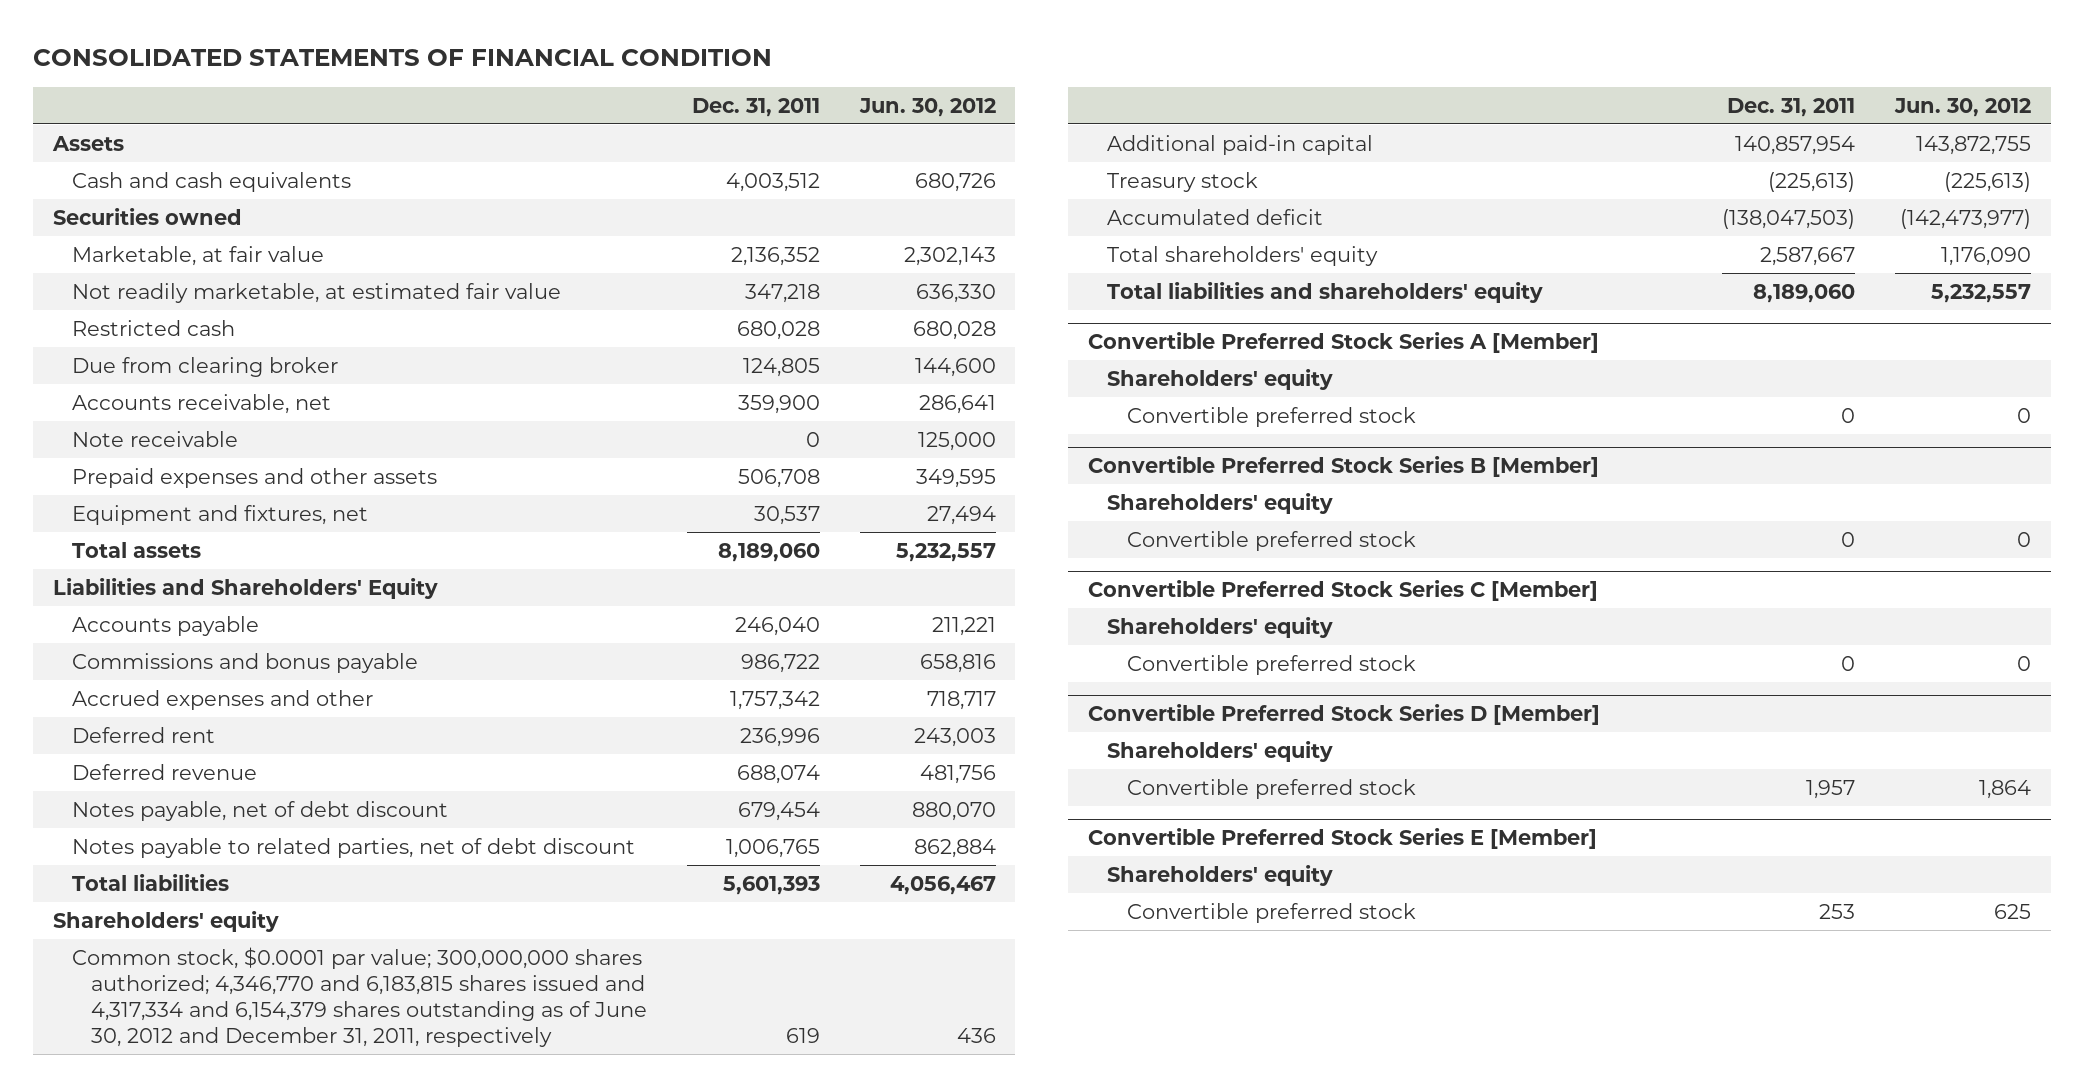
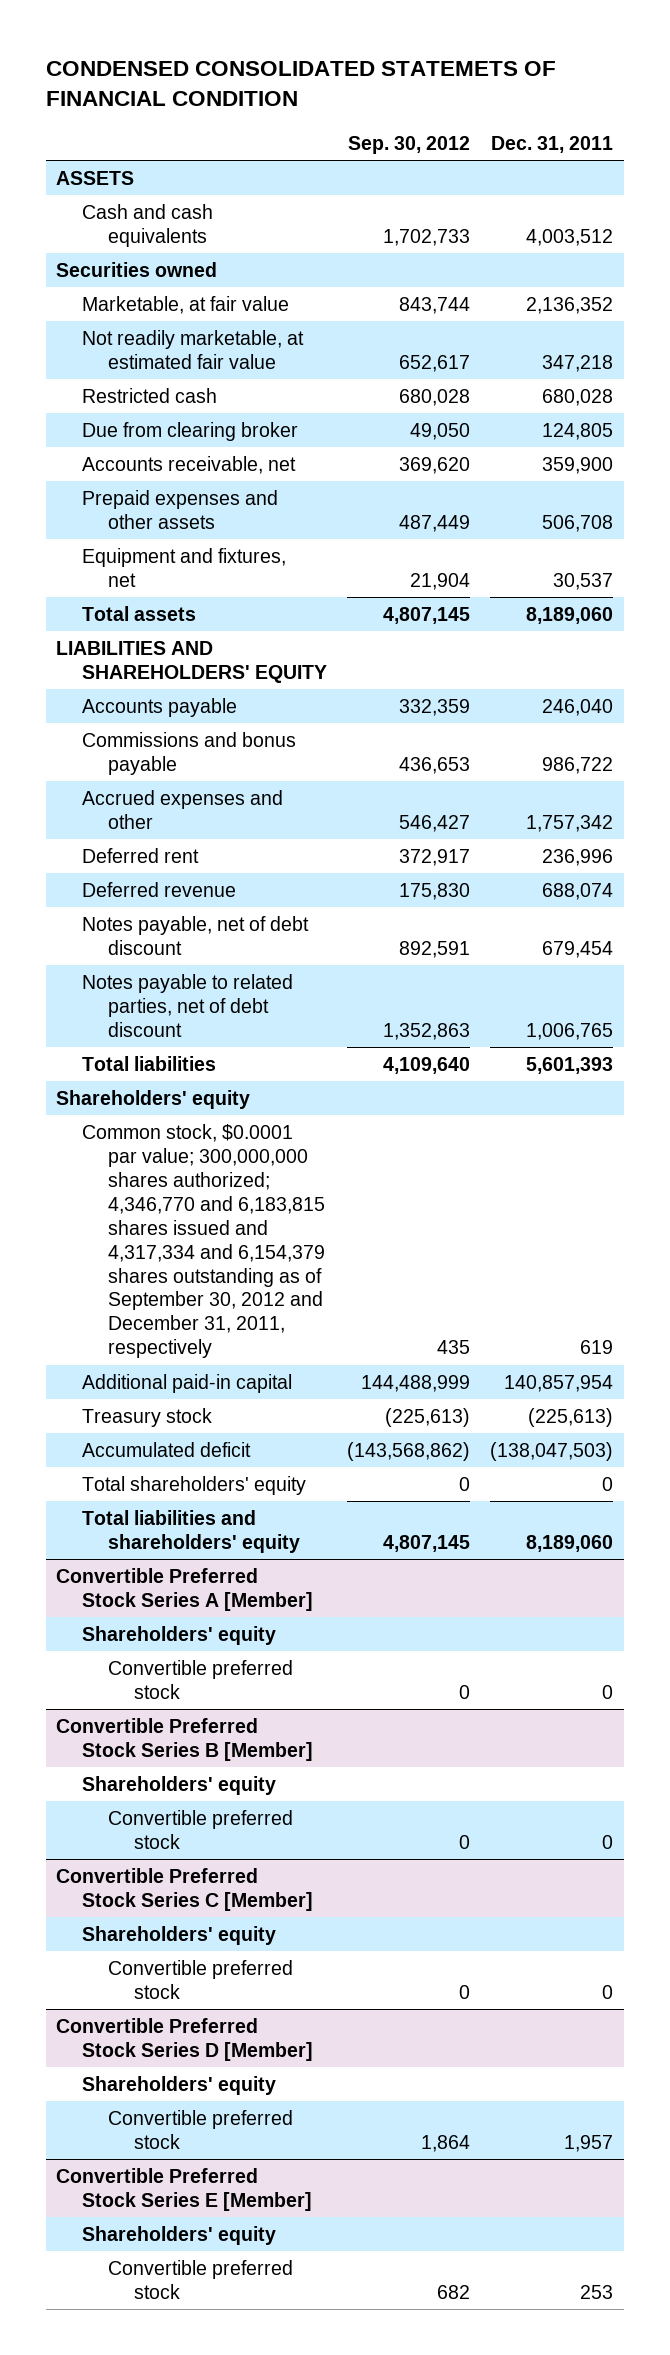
- CONSOLIDATED STATEMENTS OF FINANCIAL CONDITION
+ CONDENSED CONSOLIDATED STATEMETS OF FINANCIAL CONDITION
- | Dec. 31, 2011 | Jun. 30, 2012
+ | Sep. 30, 2012 | Dec. 31, 2011
- Assets
+ ASSETS
- Note receivable | 0 | 125,000
- Liabilities and Shareholders' Equity
+ LIABILITIES AND SHAREHOLDERS' EQUITY
- Common stock, $0.0001 par value; 300,000,000 shares authorized; 4,346,770 and 6,183,815 shares issued and 4,317,334 and 6,154,379 shares outstanding as of June 30, 2012 and December 31, 2011, respectively | 619 | 436
+ Common stock, $0.0001 par value; 300,000,000 shares authorized; 4,346,770 and 6,183,815 shares issued and 4,317,334 and 6,154,379 shares outstanding as of September 30, 2012 and December 31, 2011, respectively | 435 | 619
- Total shareholders' equity | 2,587,667 | 1,176,090
+ Total shareholders' equity | 0 | 0

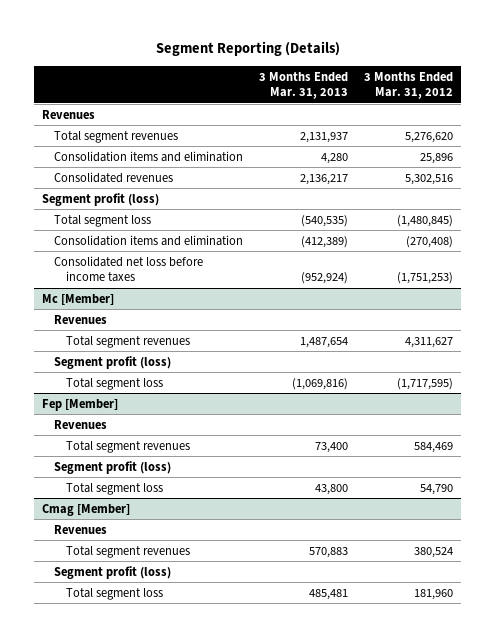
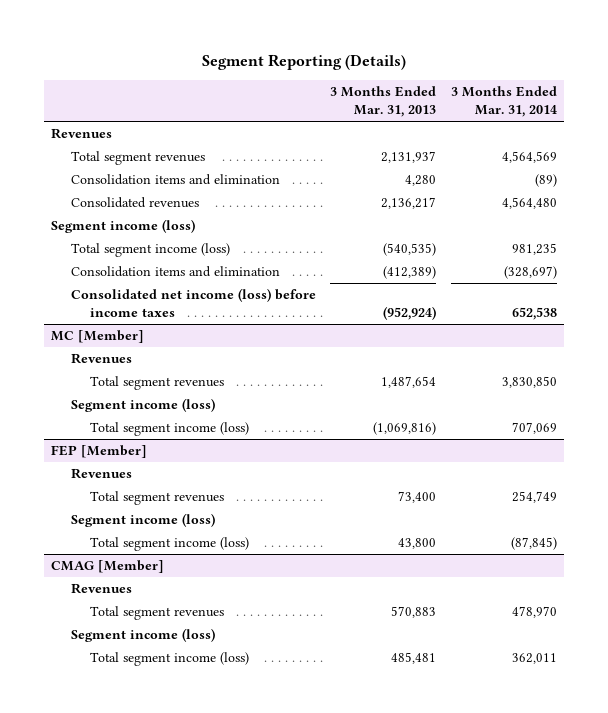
- | 3 Months Ended Mar. 31, 2013 | 3 Months Ended Mar. 31, 2012
+ | 3 Months Ended Mar. 31, 2013 | 3 Months Ended Mar. 31, 2014
- Segment profit (loss)
- Total segment loss | (540,535) | (1,480,845)
+ Segment income (loss)
+ Total segment income (loss) | (540,535) | 981,235
- Consolidated net loss before income taxes | (952,924) | (1,751,253)
- Mc [Member]
+ Consolidated net income (loss) before income taxes | (952,924) | 652,538
+ MC [Member]
- Segment profit (loss)
- Total segment loss | (1,069,816) | (1,717,595)
- Fep [Member]
+ Segment income (loss)
+ Total segment income (loss) | (1,069,816) | 707,069
+ FEP [Member]
- Segment profit (loss)
- Total segment loss | 43,800 | 54,790
- Cmag [Member]
+ Segment income (loss)
+ Total segment income (loss) | 43,800 | (87,845)
+ CMAG [Member]
- Segment profit (loss)
- Total segment loss | 485,481 | 181,960
+ Segment income (loss)
+ Total segment income (loss) | 485,481 | 362,011

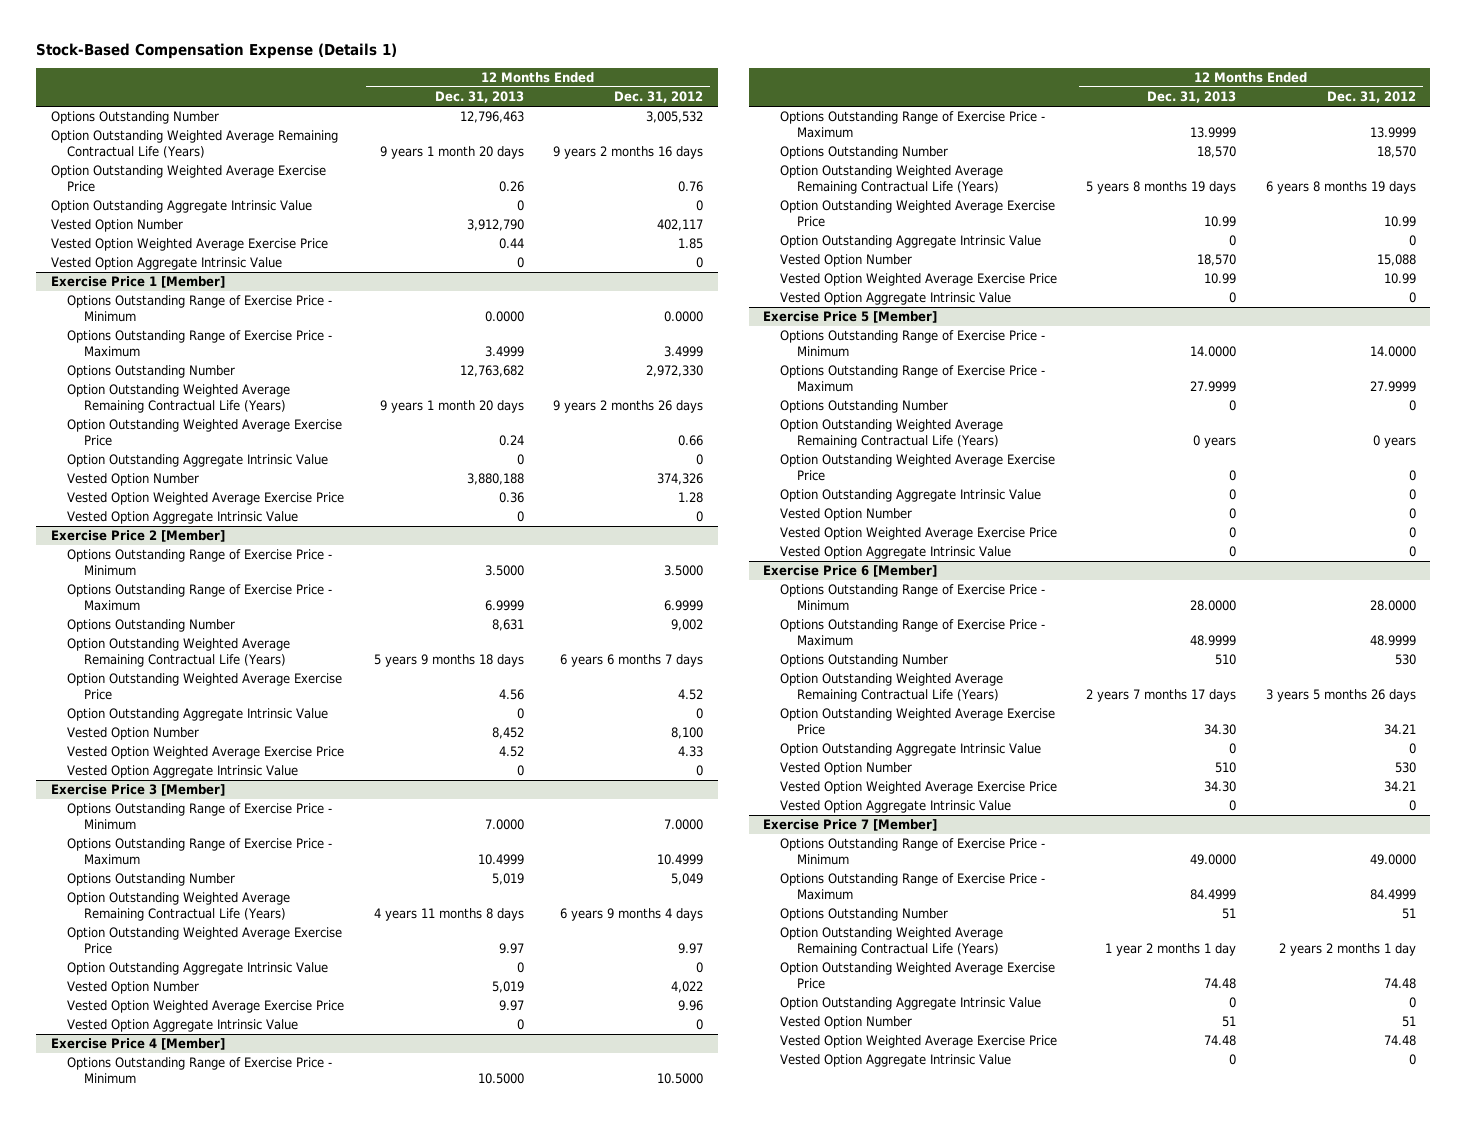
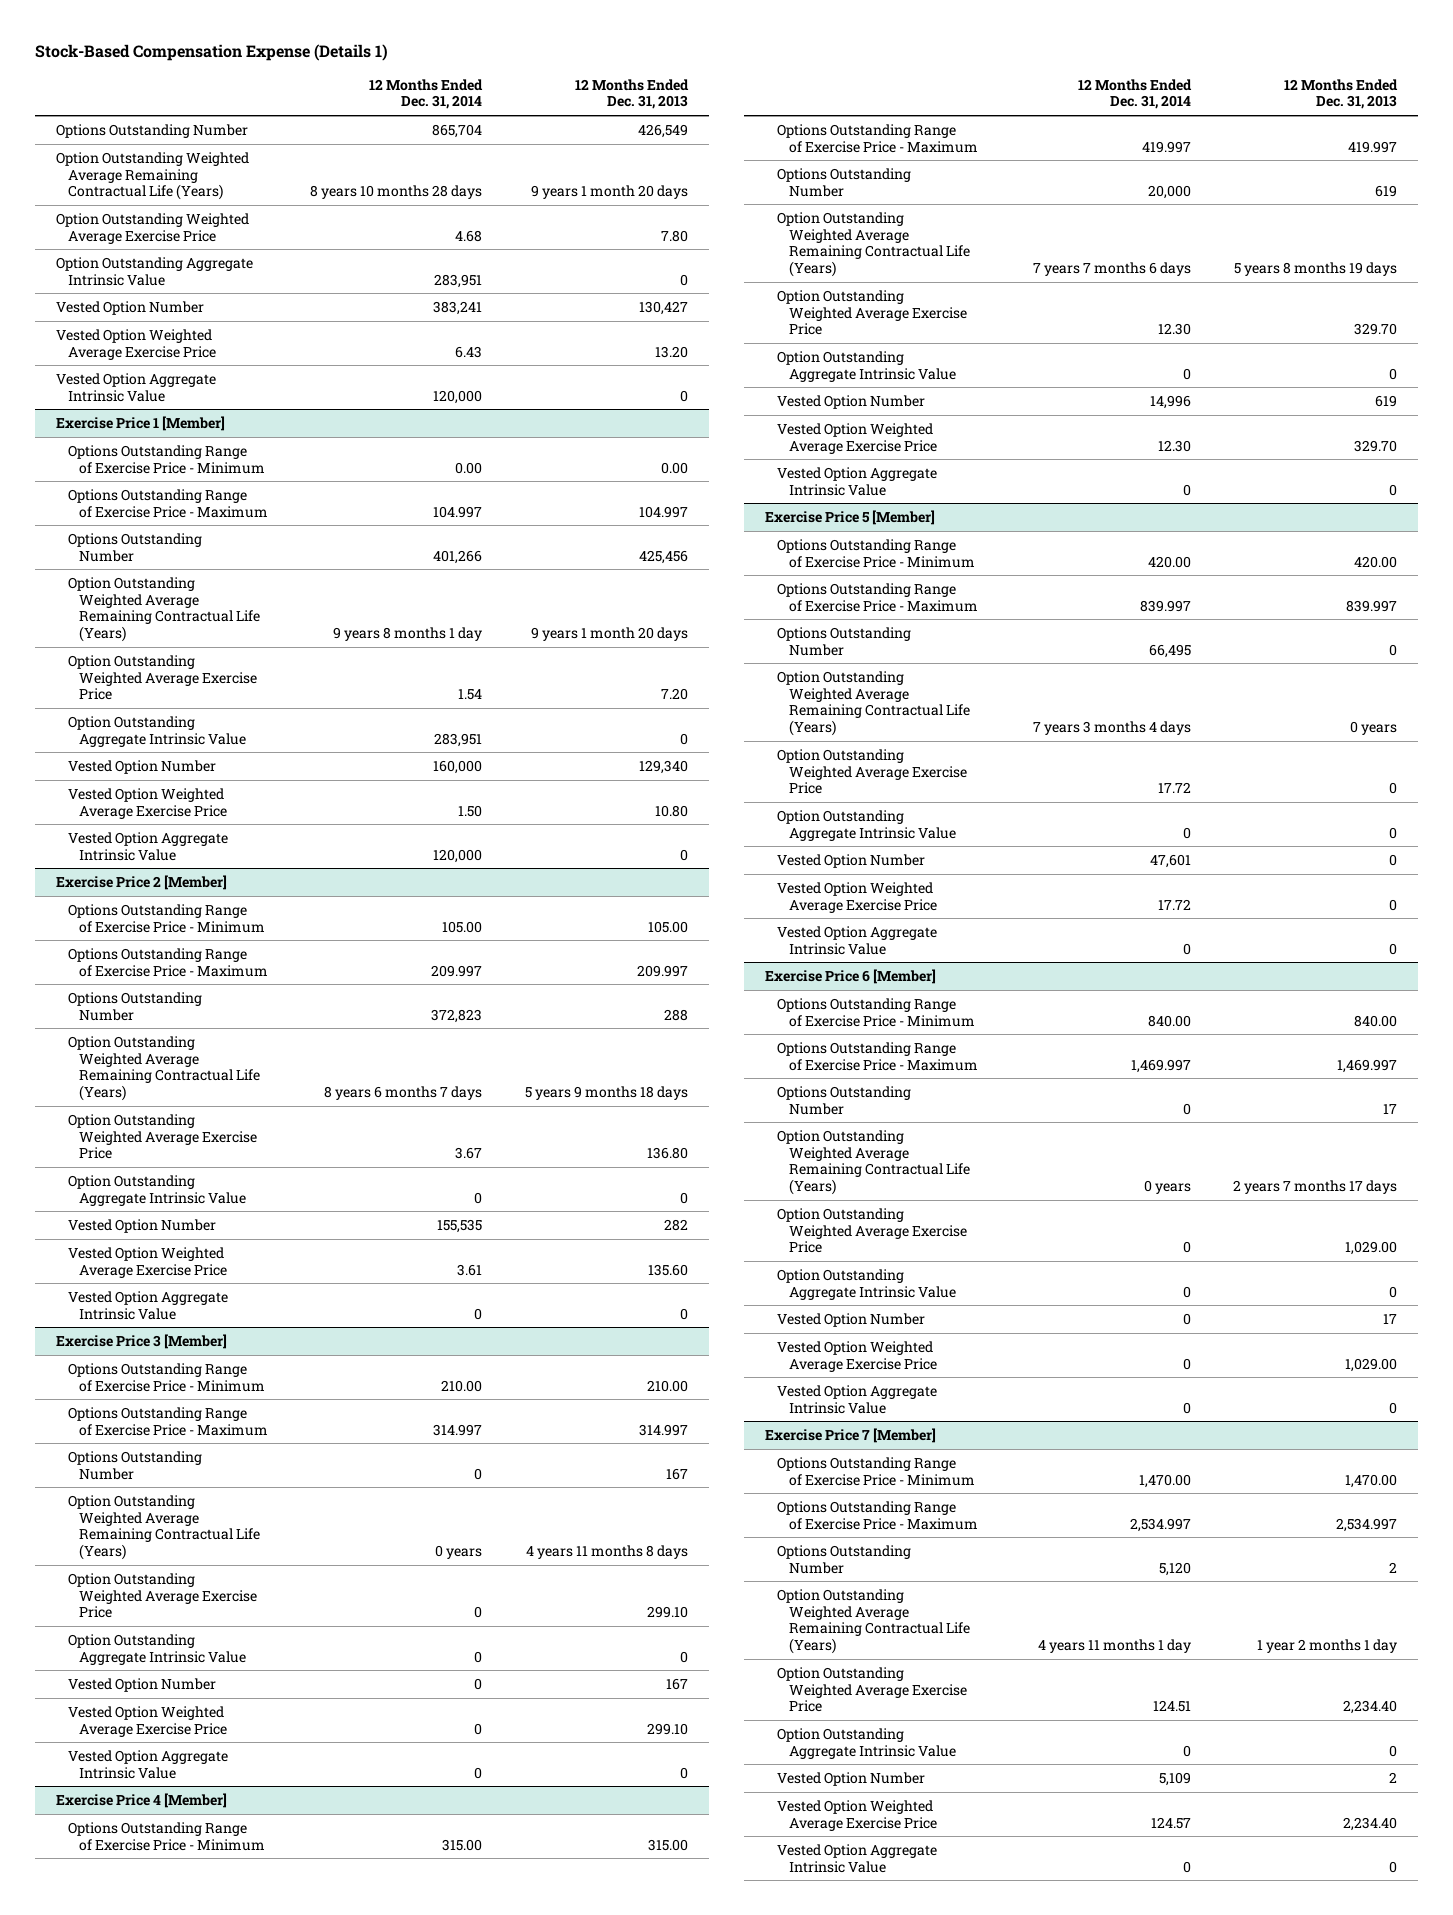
- | 12 Months Ended Dec. 31, 2013 | 12 Months Ended Dec. 31, 2012
+ | 12 Months Ended Dec. 31, 2014 | 12 Months Ended Dec. 31, 2013
- Options Outstanding Number | 12,796,463 | 3,005,532
+ Options Outstanding Number | 865,704 | 426,549
- Option Outstanding Weighted Average Exercise Price | 0.26 | 0.76
+ Option Outstanding Weighted Average Exercise Price | 4.68 | 7.80
- Vested Option Number | 3,912,790 | 402,117
- Vested Option Weighted Average Exercise Price | 0.44 | 1.85
+ Vested Option Number | 383,241 | 130,427
+ Vested Option Weighted Average Exercise Price | 6.43 | 13.20
@ Exercise Price 1 [Member]
- Options Outstanding Range of Exercise Price - Minimum | 0.0000 | 0.0000
- Options Outstanding Range of Exercise Price - Maximum | 3.4999 | 3.4999
- Options Outstanding Number | 12,763,682 | 2,972,330
+ Options Outstanding Range of Exercise Price - Minimum | 0.00 | 0.00
+ Options Outstanding Range of Exercise Price - Maximum | 104.997 | 104.997
+ Options Outstanding Number | 401,266 | 425,456
- Option Outstanding Weighted Average Exercise Price | 0.24 | 0.66
+ Option Outstanding Weighted Average Exercise Price | 1.54 | 7.20
- Vested Option Number | 3,880,188 | 374,326
- Vested Option Weighted Average Exercise Price | 0.36 | 1.28
+ Vested Option Number | 160,000 | 129,340
+ Vested Option Weighted Average Exercise Price | 1.50 | 10.80
@ Exercise Price 2 [Member]
- Options Outstanding Range of Exercise Price - Minimum | 3.5000 | 3.5000
- Options Outstanding Range of Exercise Price - Maximum | 6.9999 | 6.9999
- Options Outstanding Number | 8,631 | 9,002
+ Options Outstanding Range of Exercise Price - Minimum | 105.00 | 105.00
+ Options Outstanding Range of Exercise Price - Maximum | 209.997 | 209.997
+ Options Outstanding Number | 372,823 | 288
- Option Outstanding Weighted Average Exercise Price | 4.56 | 4.52
+ Option Outstanding Weighted Average Exercise Price | 3.67 | 136.80
- Vested Option Number | 8,452 | 8,100
- Vested Option Weighted Average Exercise Price | 4.52 | 4.33
+ Vested Option Number | 155,535 | 282
+ Vested Option Weighted Average Exercise Price | 3.61 | 135.60
@ Exercise Price 3 [Member]
- Options Outstanding Range of Exercise Price - Minimum | 7.0000 | 7.0000
- Options Outstanding Range of Exercise Price - Maximum | 10.4999 | 10.4999
- Options Outstanding Number | 5,019 | 5,049
+ Options Outstanding Range of Exercise Price - Minimum | 210.00 | 210.00
+ Options Outstanding Range of Exercise Price - Maximum | 314.997 | 314.997
+ Options Outstanding Number | 0 | 167
- Option Outstanding Weighted Average Exercise Price | 9.97 | 9.97
+ Option Outstanding Weighted Average Exercise Price | 0 | 299.10
- Vested Option Number | 5,019 | 4,022
- Vested Option Weighted Average Exercise Price | 9.97 | 9.96
+ Vested Option Number | 0 | 167
+ Vested Option Weighted Average Exercise Price | 0 | 299.10
@ Exercise Price 4 [Member]
- Options Outstanding Range of Exercise Price - Minimum | 10.5000 | 10.5000
- Options Outstanding Range of Exercise Price - Maximum | 13.9999 | 13.9999
- Options Outstanding Number | 18,570 | 18,570
+ Options Outstanding Range of Exercise Price - Minimum | 315.00 | 315.00
+ Options Outstanding Range of Exercise Price - Maximum | 419.997 | 419.997
+ Options Outstanding Number | 20,000 | 619
- Option Outstanding Weighted Average Exercise Price | 10.99 | 10.99
+ Option Outstanding Weighted Average Exercise Price | 12.30 | 329.70
- Vested Option Number | 18,570 | 15,088
- Vested Option Weighted Average Exercise Price | 10.99 | 10.99
+ Vested Option Number | 14,996 | 619
+ Vested Option Weighted Average Exercise Price | 12.30 | 329.70
@ Exercise Price 5 [Member]
- Options Outstanding Range of Exercise Price - Minimum | 14.0000 | 14.0000
- Options Outstanding Range of Exercise Price - Maximum | 27.9999 | 27.9999
+ Options Outstanding Range of Exercise Price - Minimum | 420.00 | 420.00
+ Options Outstanding Range of Exercise Price - Maximum | 839.997 | 839.997
@ Exercise Price 6 [Member]
- Options Outstanding Range of Exercise Price - Minimum | 28.0000 | 28.0000
- Options Outstanding Range of Exercise Price - Maximum | 48.9999 | 48.9999
- Options Outstanding Number | 510 | 530
+ Options Outstanding Range of Exercise Price - Minimum | 840.00 | 840.00
+ Options Outstanding Range of Exercise Price - Maximum | 1,469.997 | 1,469.997
+ Options Outstanding Number | 0 | 17
- Option Outstanding Weighted Average Exercise Price | 34.30 | 34.21
+ Option Outstanding Weighted Average Exercise Price | 0 | 1,029.00
- Vested Option Number | 510 | 530
- Vested Option Weighted Average Exercise Price | 34.30 | 34.21
+ Vested Option Number | 0 | 17
+ Vested Option Weighted Average Exercise Price | 0 | 1,029.00
@ Exercise Price 7 [Member]
- Options Outstanding Range of Exercise Price - Minimum | 49.0000 | 49.0000
- Options Outstanding Range of Exercise Price - Maximum | 84.4999 | 84.4999
- Options Outstanding Number | 51 | 51
+ Options Outstanding Range of Exercise Price - Minimum | 1,470.00 | 1,470.00
+ Options Outstanding Range of Exercise Price - Maximum | 2,534.997 | 2,534.997
+ Options Outstanding Number | 5,120 | 2
- Option Outstanding Weighted Average Exercise Price | 74.48 | 74.48
+ Option Outstanding Weighted Average Exercise Price | 124.51 | 2,234.40
- Vested Option Number | 51 | 51
- Vested Option Weighted Average Exercise Price | 74.48 | 74.48
+ Vested Option Number | 5,109 | 2
+ Vested Option Weighted Average Exercise Price | 124.57 | 2,234.40

